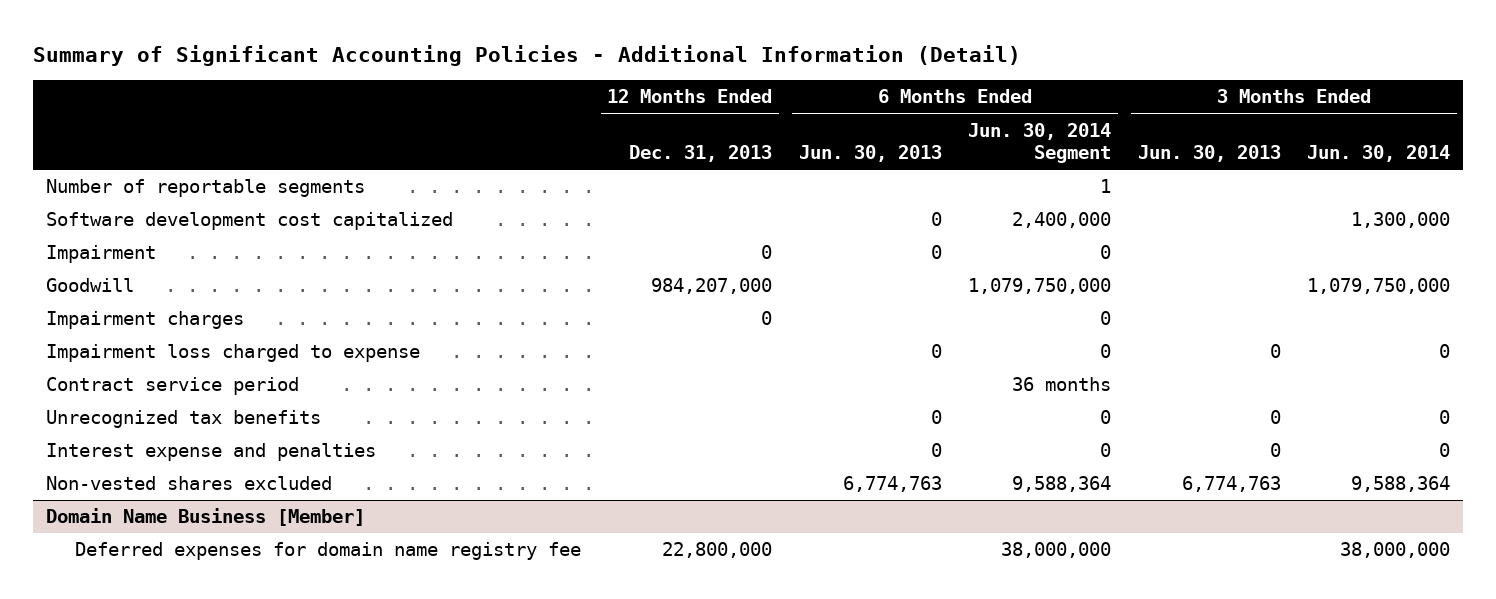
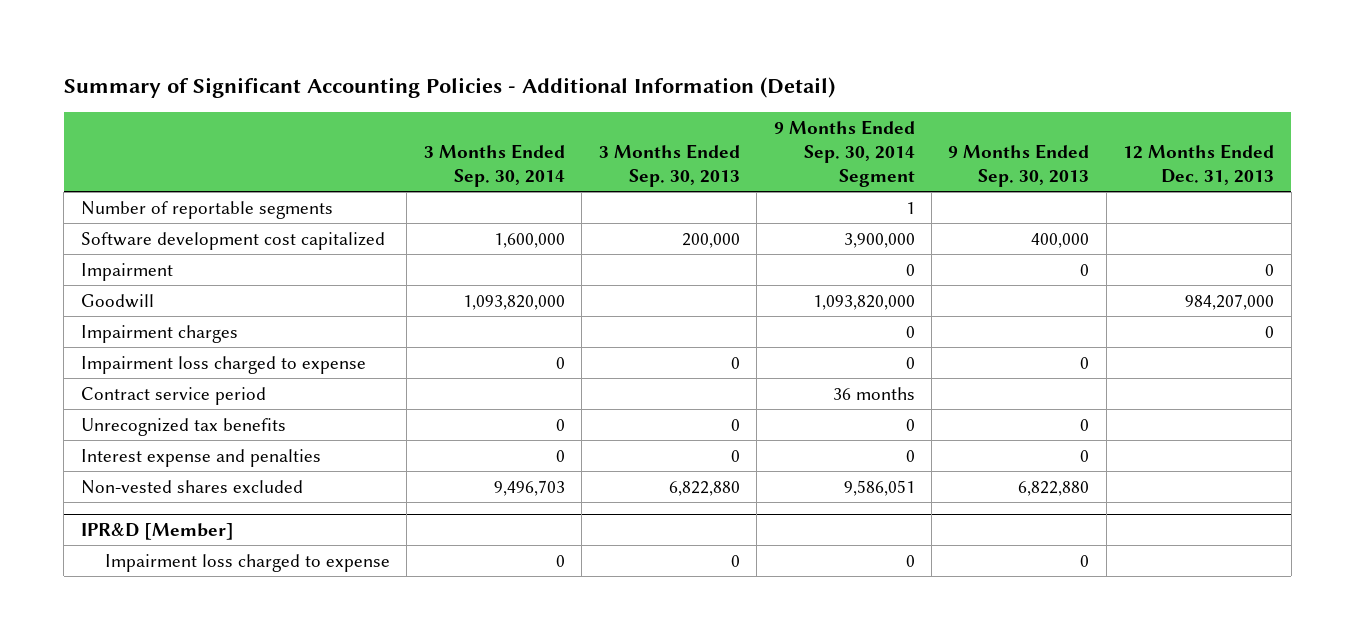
- | 12 Months Ended Dec. 31, 2013 | 6 Months Ended Jun. 30, 2013 | 6 Months Ended Jun. 30, 2014 Segment | 3 Months Ended Jun. 30, 2013 | 3 Months Ended Jun. 30, 2014
+ | 3 Months Ended Sep. 30, 2014 | 3 Months Ended Sep. 30, 2013 | 9 Months Ended Sep. 30, 2014 Segment | 9 Months Ended Sep. 30, 2013 | 12 Months Ended Dec. 31, 2013
- Domain Name Business [Member]
- Deferred expenses for domain name registry fee | 22,800,000 | | 38,000,000 | | 38,000,000
+ IPR&D [Member]
+ Impairment loss charged to expense | 0 | 0 | 0 | 0 |

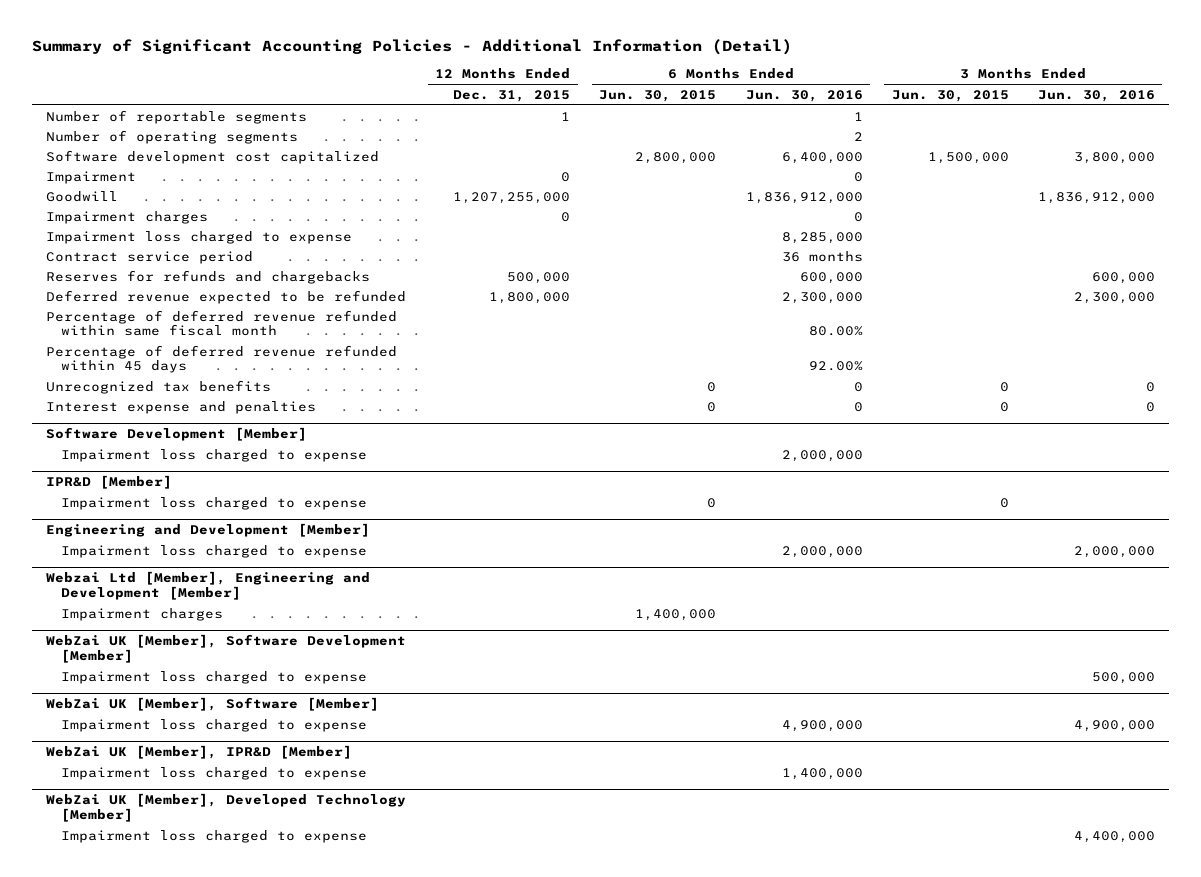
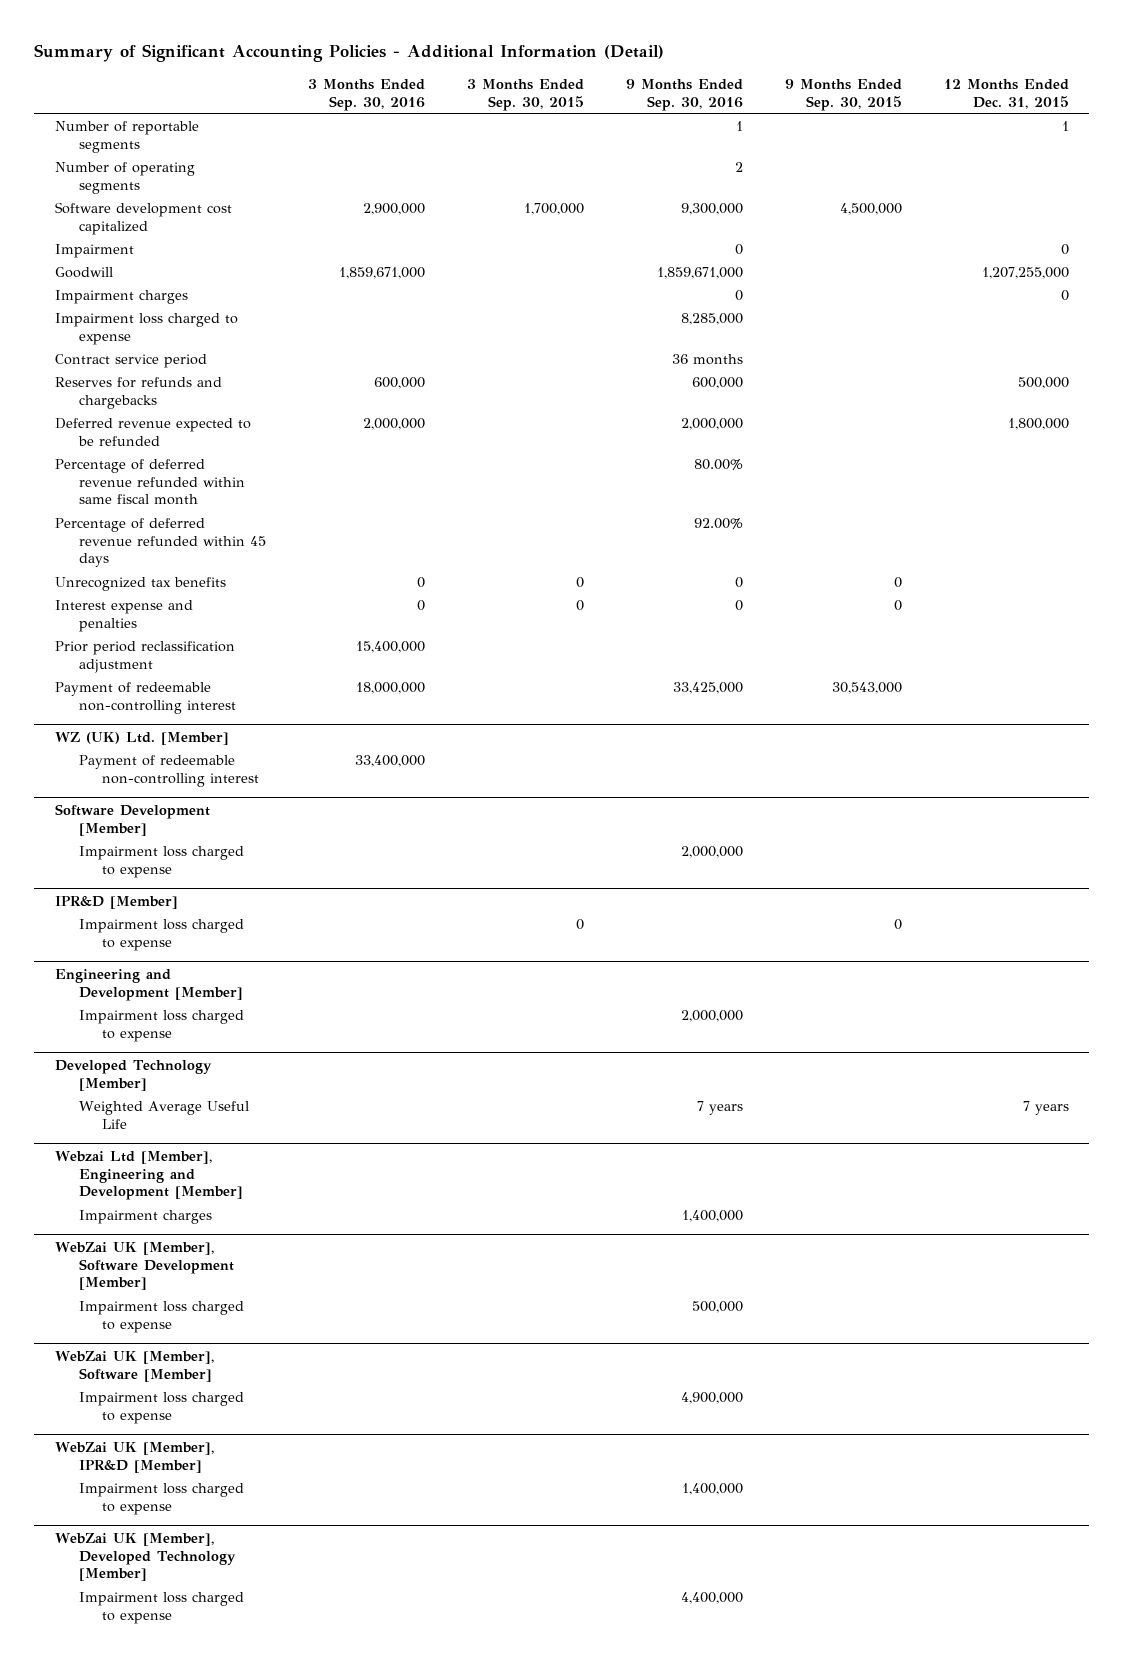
- | 12 Months Ended Dec. 31, 2015 | 6 Months Ended Jun. 30, 2015 | 6 Months Ended Jun. 30, 2016 | 3 Months Ended Jun. 30, 2015 | 3 Months Ended Jun. 30, 2016
+ | 3 Months Ended Sep. 30, 2016 | 3 Months Ended Sep. 30, 2015 | 9 Months Ended Sep. 30, 2016 | 9 Months Ended Sep. 30, 2015 | 12 Months Ended Dec. 31, 2015
+ Prior period reclassification adjustment | 15,400,000 | | | |
+ Payment of redeemable non-controlling interest | 18,000,000 | | 33,425,000 | 30,543,000 |
+ WZ (UK) Ltd. [Member]
+ Payment of redeemable non-controlling interest | 33,400,000 | | | |
+ Developed Technology [Member]
+ Weighted Average Useful Life | | | 7 years | | 7 years

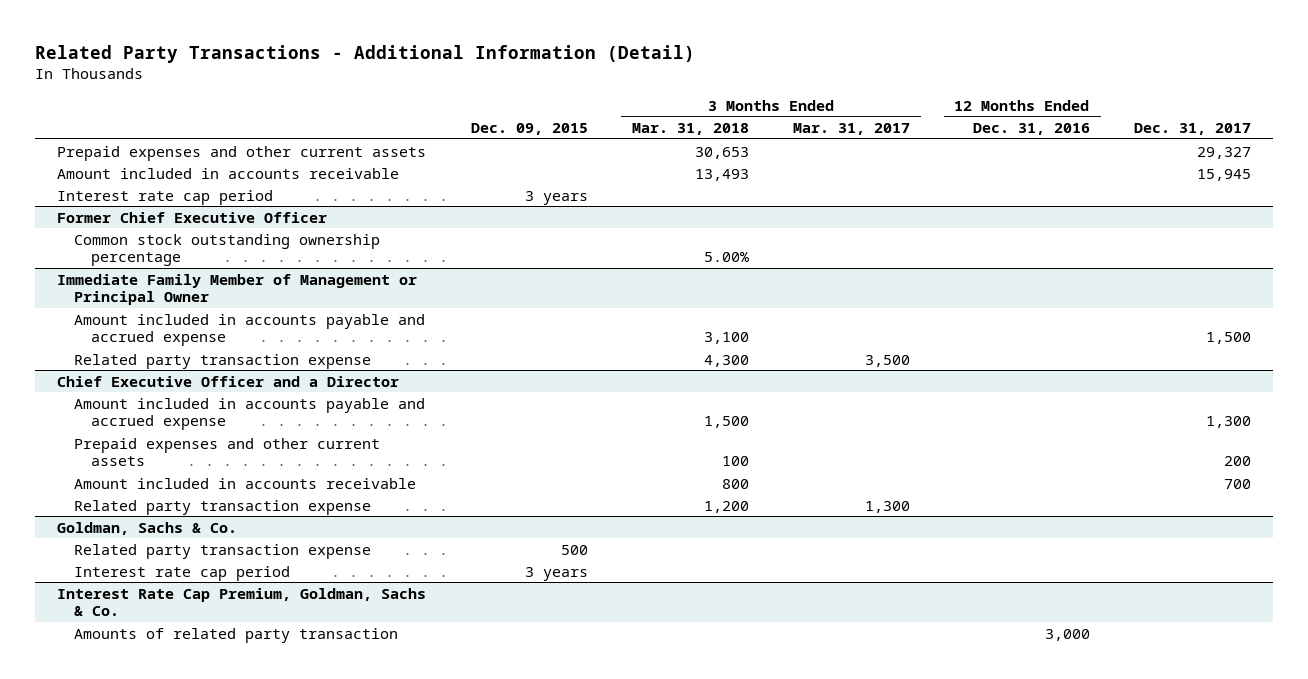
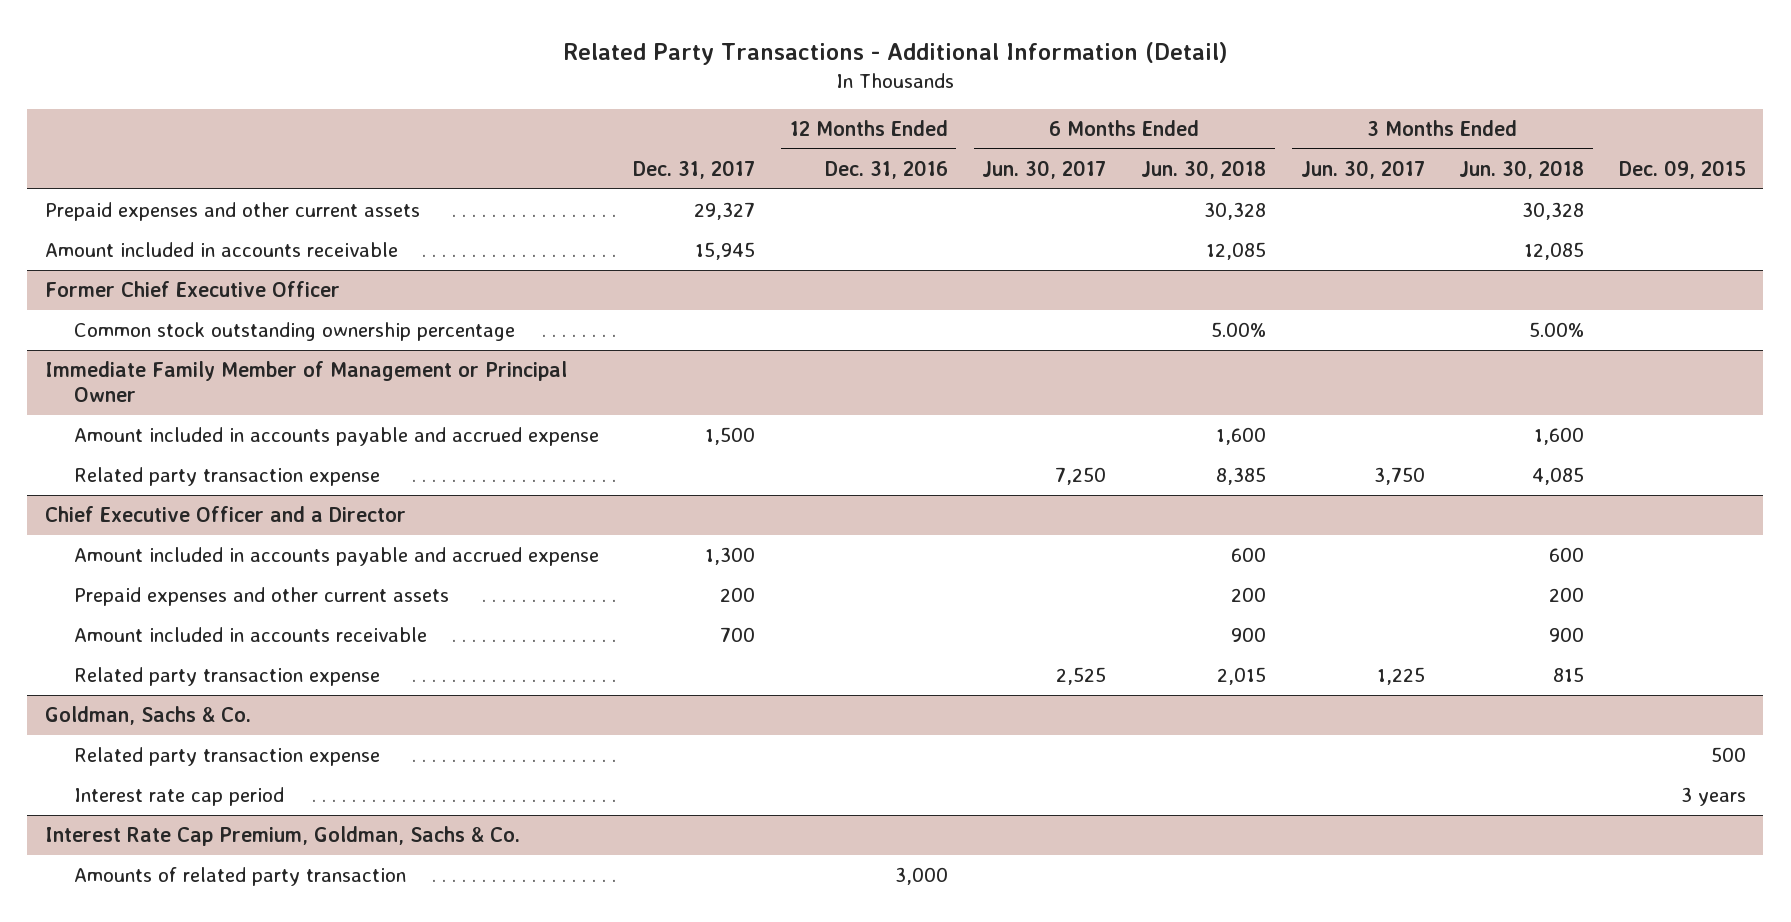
- | Dec. 09, 2015 | 3 Months Ended Mar. 31, 2018 | 3 Months Ended Mar. 31, 2017 | 12 Months Ended Dec. 31, 2016 | Dec. 31, 2017
+ | Dec. 31, 2017 | 12 Months Ended Dec. 31, 2016 | 6 Months Ended Jun. 30, 2017 | 6 Months Ended Jun. 30, 2018 | 3 Months Ended Jun. 30, 2017 | 3 Months Ended Jun. 30, 2018 | Dec. 09, 2015
- Interest rate cap period | 3 years | | | |

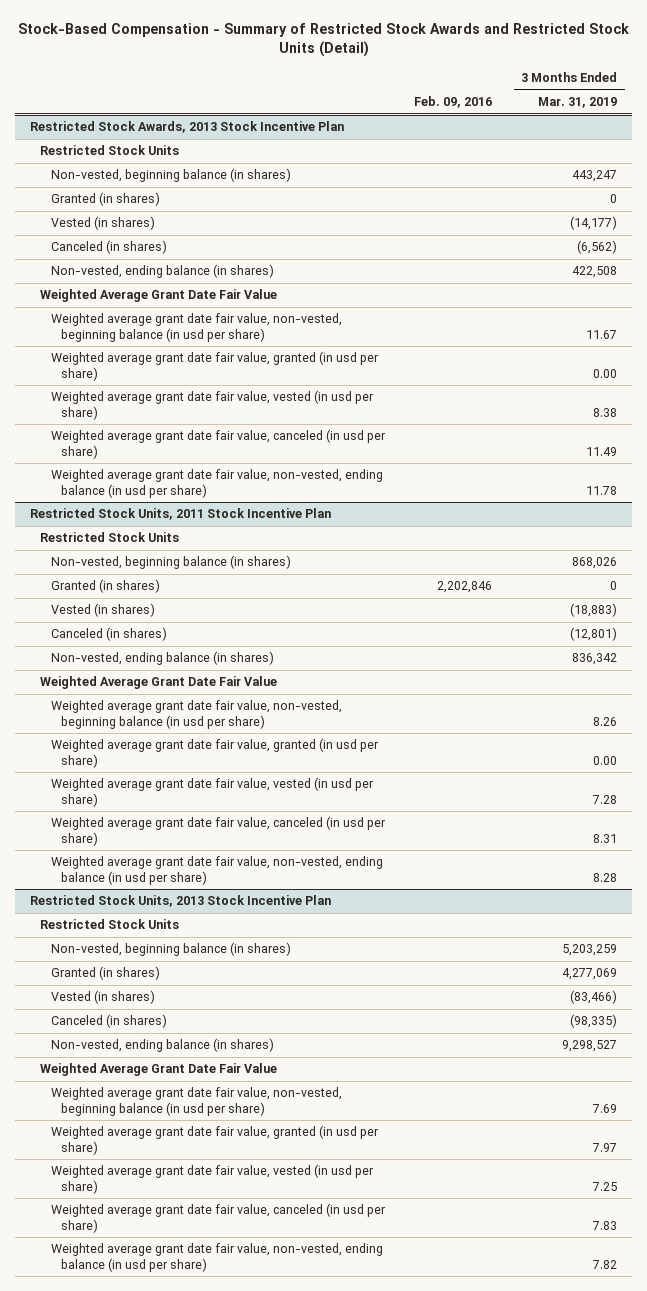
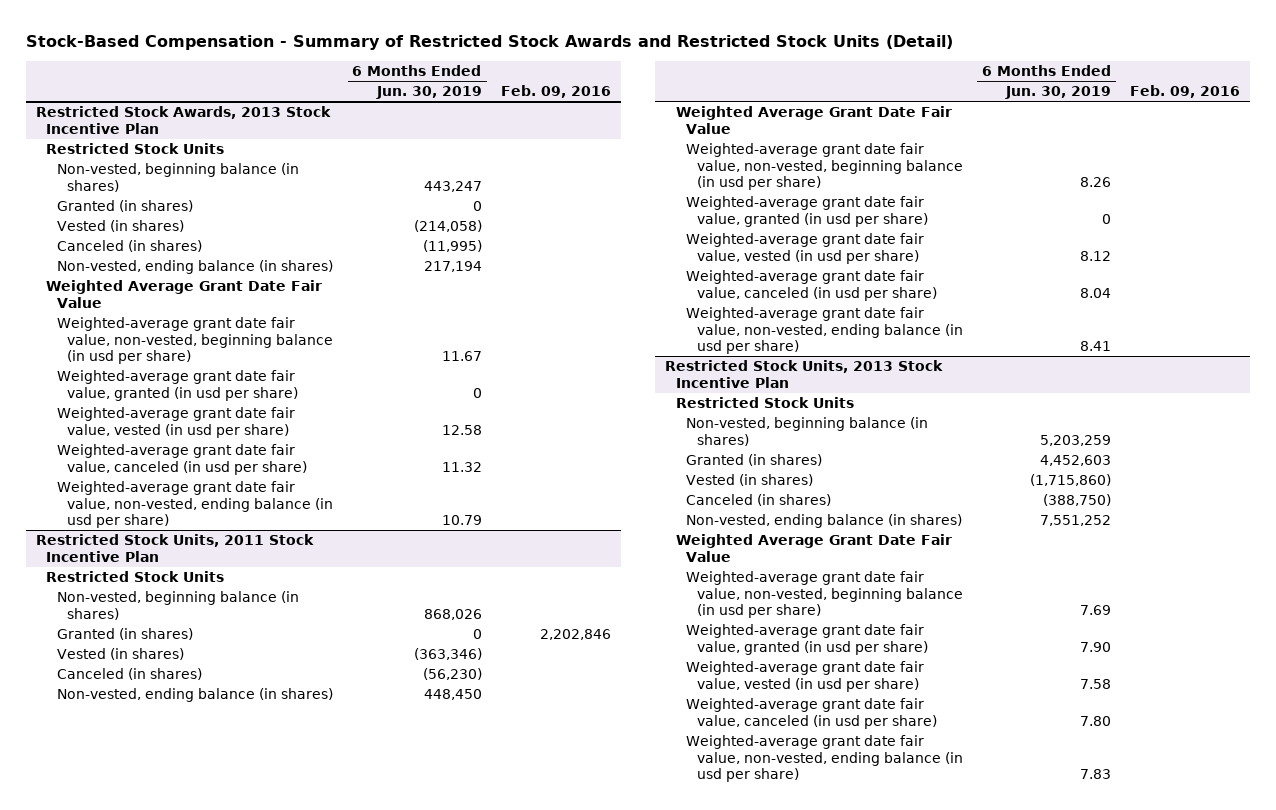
- | Feb. 09, 2016 | 3 Months Ended Mar. 31, 2019
+ | 6 Months Ended Jun. 30, 2019 | Feb. 09, 2016
@ Restricted Stock Awards, 2013 Stock Incentive Plan
- Weighted average grant date fair value, non-vested, beginning balance (in usd per share) | | 11.67
- Weighted average grant date fair value, granted (in usd per share) | | 0.00
- Weighted average grant date fair value, vested (in usd per share) | | 8.38
- Weighted average grant date fair value, canceled (in usd per share) | | 11.49
- Weighted average grant date fair value, non-vested, ending balance (in usd per share) | | 11.78
+ Weighted-average grant date fair value, non-vested, beginning balance (in usd per share) | 11.67 |
+ Weighted-average grant date fair value, granted (in usd per share) | 0 |
+ Weighted-average grant date fair value, vested (in usd per share) | 12.58 |
+ Weighted-average grant date fair value, canceled (in usd per share) | 11.32 |
+ Weighted-average grant date fair value, non-vested, ending balance (in usd per share) | 10.79 |
@ Restricted Stock Units, 2011 Stock Incentive Plan
- Weighted average grant date fair value, non-vested, beginning balance (in usd per share) | | 8.26
- Weighted average grant date fair value, granted (in usd per share) | | 0.00
- Weighted average grant date fair value, vested (in usd per share) | | 7.28
- Weighted average grant date fair value, canceled (in usd per share) | | 8.31
- Weighted average grant date fair value, non-vested, ending balance (in usd per share) | | 8.28
+ Weighted-average grant date fair value, non-vested, beginning balance (in usd per share) | 8.26 |
+ Weighted-average grant date fair value, granted (in usd per share) | 0 |
+ Weighted-average grant date fair value, vested (in usd per share) | 8.12 |
+ Weighted-average grant date fair value, canceled (in usd per share) | 8.04 |
+ Weighted-average grant date fair value, non-vested, ending balance (in usd per share) | 8.41 |
@ Restricted Stock Units, 2013 Stock Incentive Plan
- Weighted average grant date fair value, non-vested, beginning balance (in usd per share) | | 7.69
- Weighted average grant date fair value, granted (in usd per share) | | 7.97
- Weighted average grant date fair value, vested (in usd per share) | | 7.25
- Weighted average grant date fair value, canceled (in usd per share) | | 7.83
- Weighted average grant date fair value, non-vested, ending balance (in usd per share) | | 7.82
+ Weighted-average grant date fair value, non-vested, beginning balance (in usd per share) | 7.69 |
+ Weighted-average grant date fair value, granted (in usd per share) | 7.90 |
+ Weighted-average grant date fair value, vested (in usd per share) | 7.58 |
+ Weighted-average grant date fair value, canceled (in usd per share) | 7.80 |
+ Weighted-average grant date fair value, non-vested, ending balance (in usd per share) | 7.83 |

